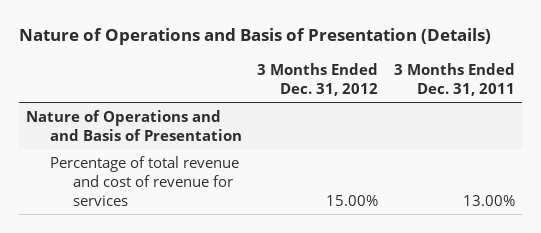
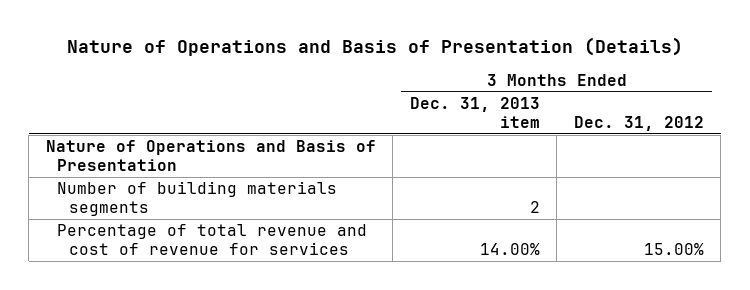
- | 3 Months Ended Dec. 31, 2012 | 3 Months Ended Dec. 31, 2011
+ | 3 Months Ended Dec. 31, 2013 item | 3 Months Ended Dec. 31, 2012
- Nature of Operations and and Basis of Presentation
+ Nature of Operations and Basis of Presentation
+ Number of building materials segments | 2 |

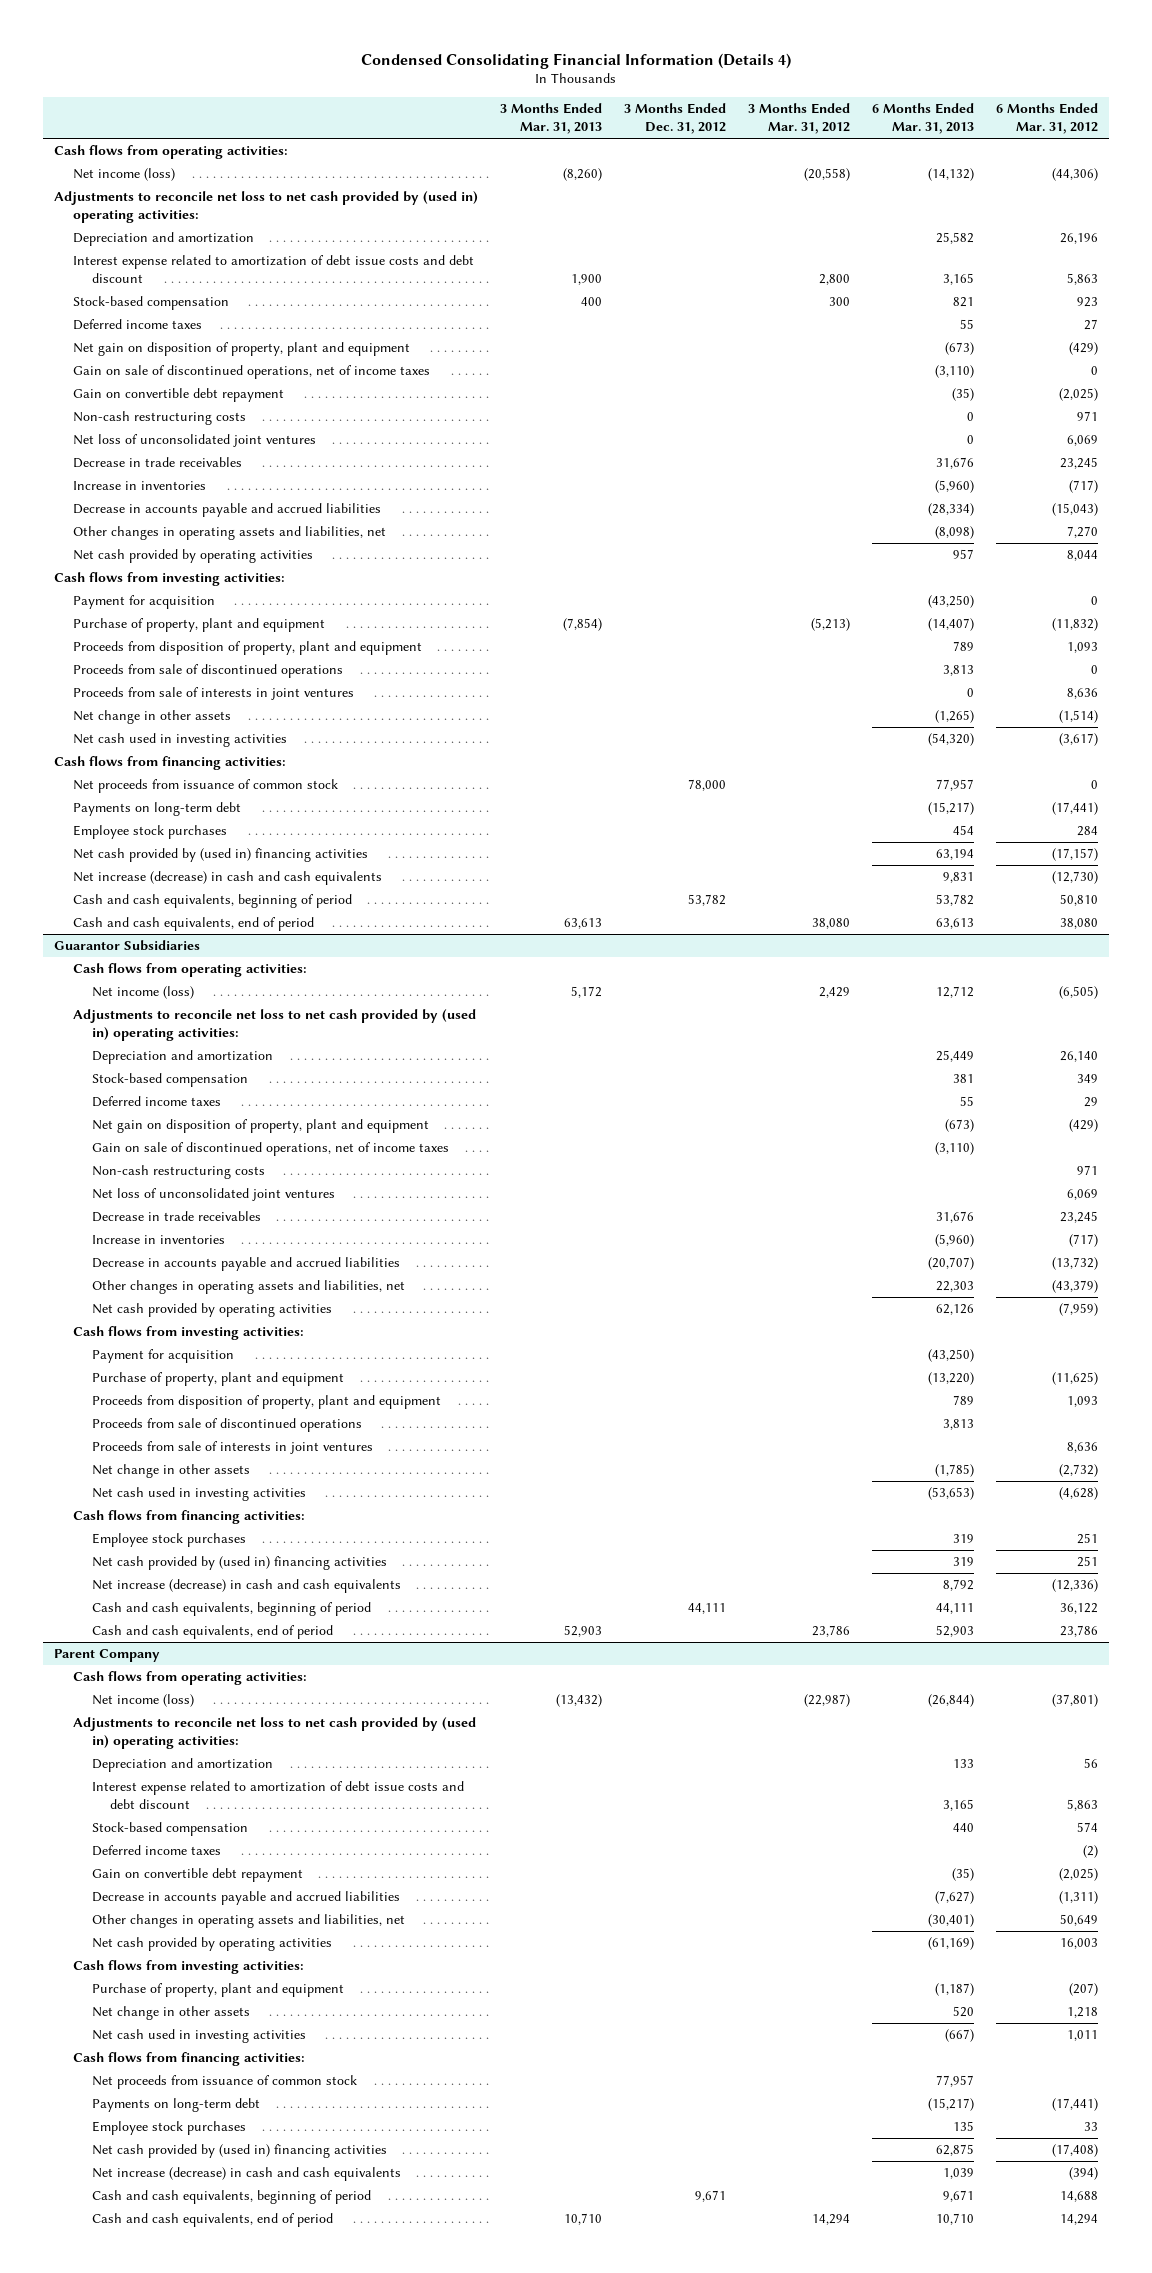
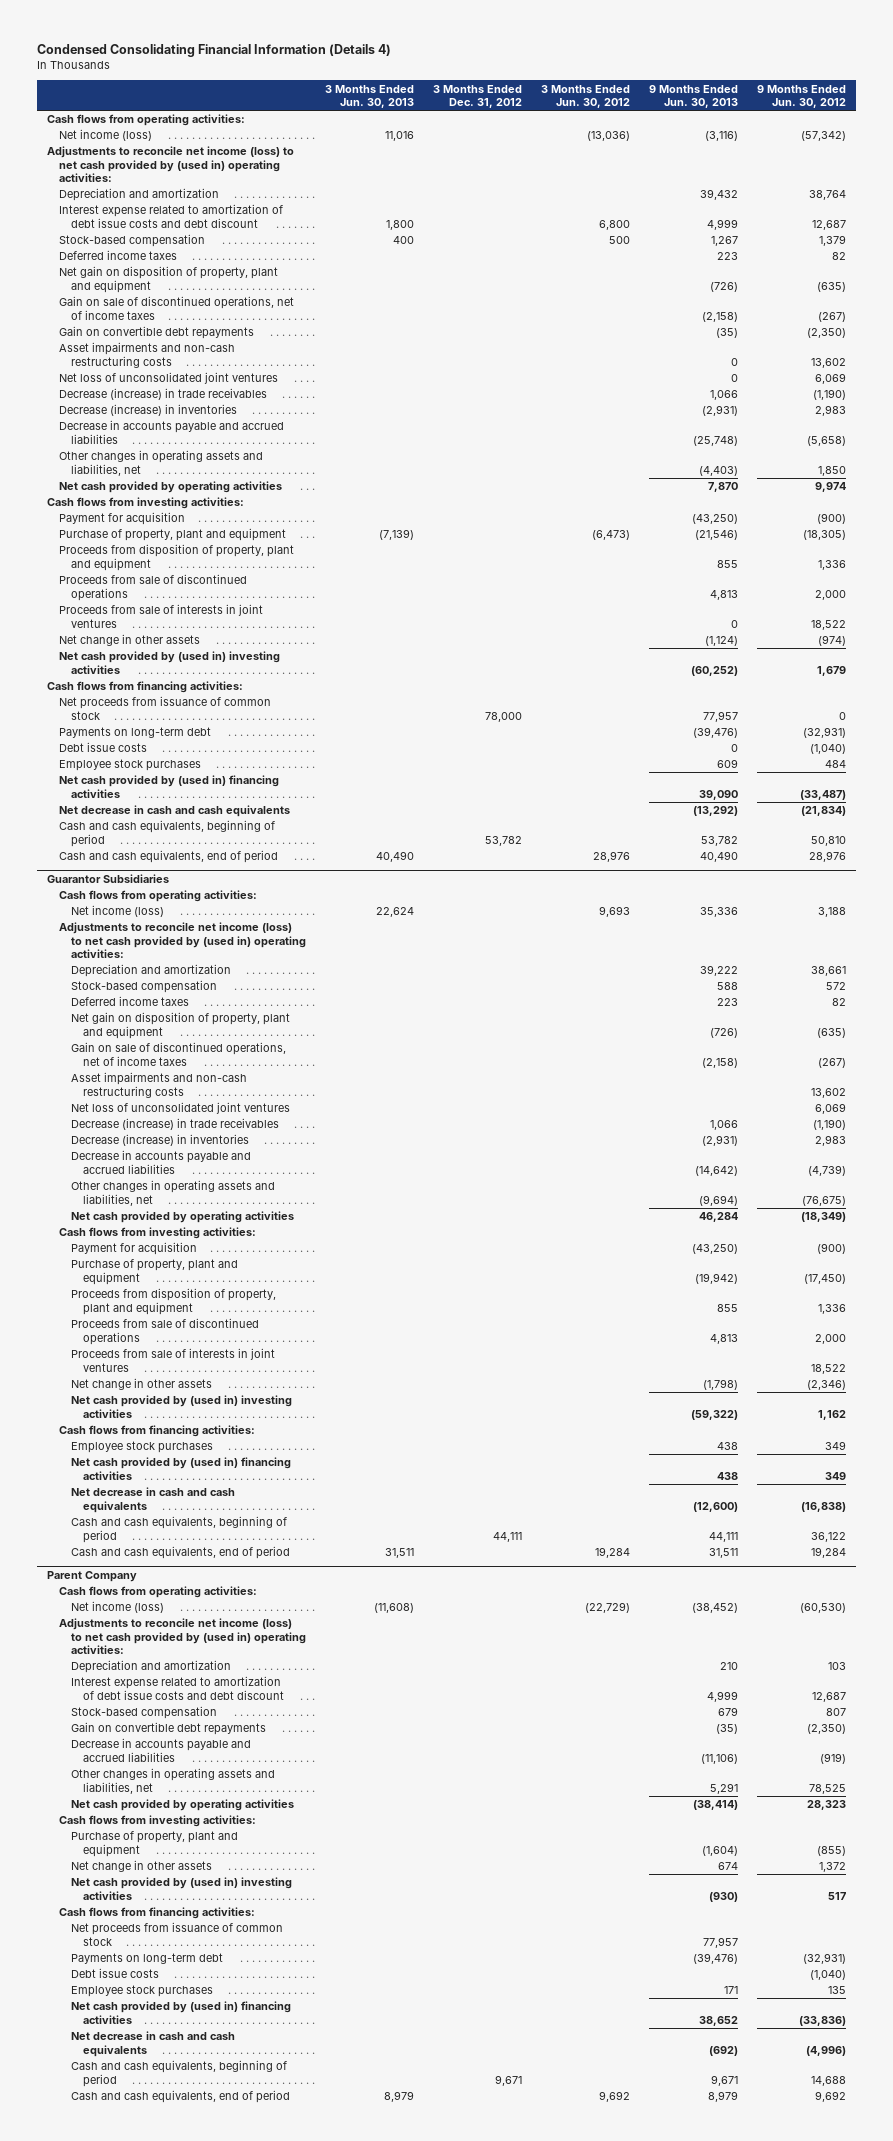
- | 3 Months Ended Mar. 31, 2013 | 3 Months Ended Dec. 31, 2012 | 3 Months Ended Mar. 31, 2012 | 6 Months Ended Mar. 31, 2013 | 6 Months Ended Mar. 31, 2012
+ | 3 Months Ended Jun. 30, 2013 | 3 Months Ended Dec. 31, 2012 | 3 Months Ended Jun. 30, 2012 | 9 Months Ended Jun. 30, 2013 | 9 Months Ended Jun. 30, 2012
- Adjustments to reconcile net loss to net cash provided by (used in) operating activities:
+ Adjustments to reconcile net income (loss) to net cash provided by (used in) operating activities:
- Gain on convertible debt repayment | | | | (35) | (2,025)
- Non-cash restructuring costs | | | | 0 | 971
+ Gain on convertible debt repayments | | | | (35) | (2,350)
+ Asset impairments and non-cash restructuring costs | | | | 0 | 13,602
- Decrease in trade receivables | | | | 31,676 | 23,245
- Increase in inventories | | | | (5,960) | (717)
+ Decrease (increase) in trade receivables | | | | 1,066 | (1,190)
+ Decrease (increase) in inventories | | | | (2,931) | 2,983
- Net cash used in investing activities | | | | (54,320) | (3,617)
+ Net cash provided by (used in) investing activities | | | | (60,252) | 1,679
+ Debt issue costs | | | | 0 | (1,040)
- Net increase (decrease) in cash and cash equivalents | | | | 9,831 | (12,730)
+ Net decrease in cash and cash equivalents | | | | (13,292) | (21,834)
@ Guarantor Subsidiaries
- Adjustments to reconcile net loss to net cash provided by (used in) operating activities:
+ Adjustments to reconcile net income (loss) to net cash provided by (used in) operating activities:
- Non-cash restructuring costs | | | | | 971
+ Asset impairments and non-cash restructuring costs | | | | | 13,602
- Decrease in trade receivables | | | | 31,676 | 23,245
- Increase in inventories | | | | (5,960) | (717)
+ Decrease (increase) in trade receivables | | | | 1,066 | (1,190)
+ Decrease (increase) in inventories | | | | (2,931) | 2,983
- Net cash used in investing activities | | | | (53,653) | (4,628)
+ Net cash provided by (used in) investing activities | | | | (59,322) | 1,162
- Net increase (decrease) in cash and cash equivalents | | | | 8,792 | (12,336)
+ Net decrease in cash and cash equivalents | | | | (12,600) | (16,838)
@ Parent Company
- Adjustments to reconcile net loss to net cash provided by (used in) operating activities:
+ Adjustments to reconcile net income (loss) to net cash provided by (used in) operating activities:
- Deferred income taxes | | | | | (2)
- Gain on convertible debt repayment | | | | (35) | (2,025)
+ Gain on convertible debt repayments | | | | (35) | (2,350)
- Net cash used in investing activities | | | | (667) | 1,011
+ Net cash provided by (used in) investing activities | | | | (930) | 517
+ Debt issue costs | | | | | (1,040)
- Net increase (decrease) in cash and cash equivalents | | | | 1,039 | (394)
+ Net decrease in cash and cash equivalents | | | | (692) | (4,996)

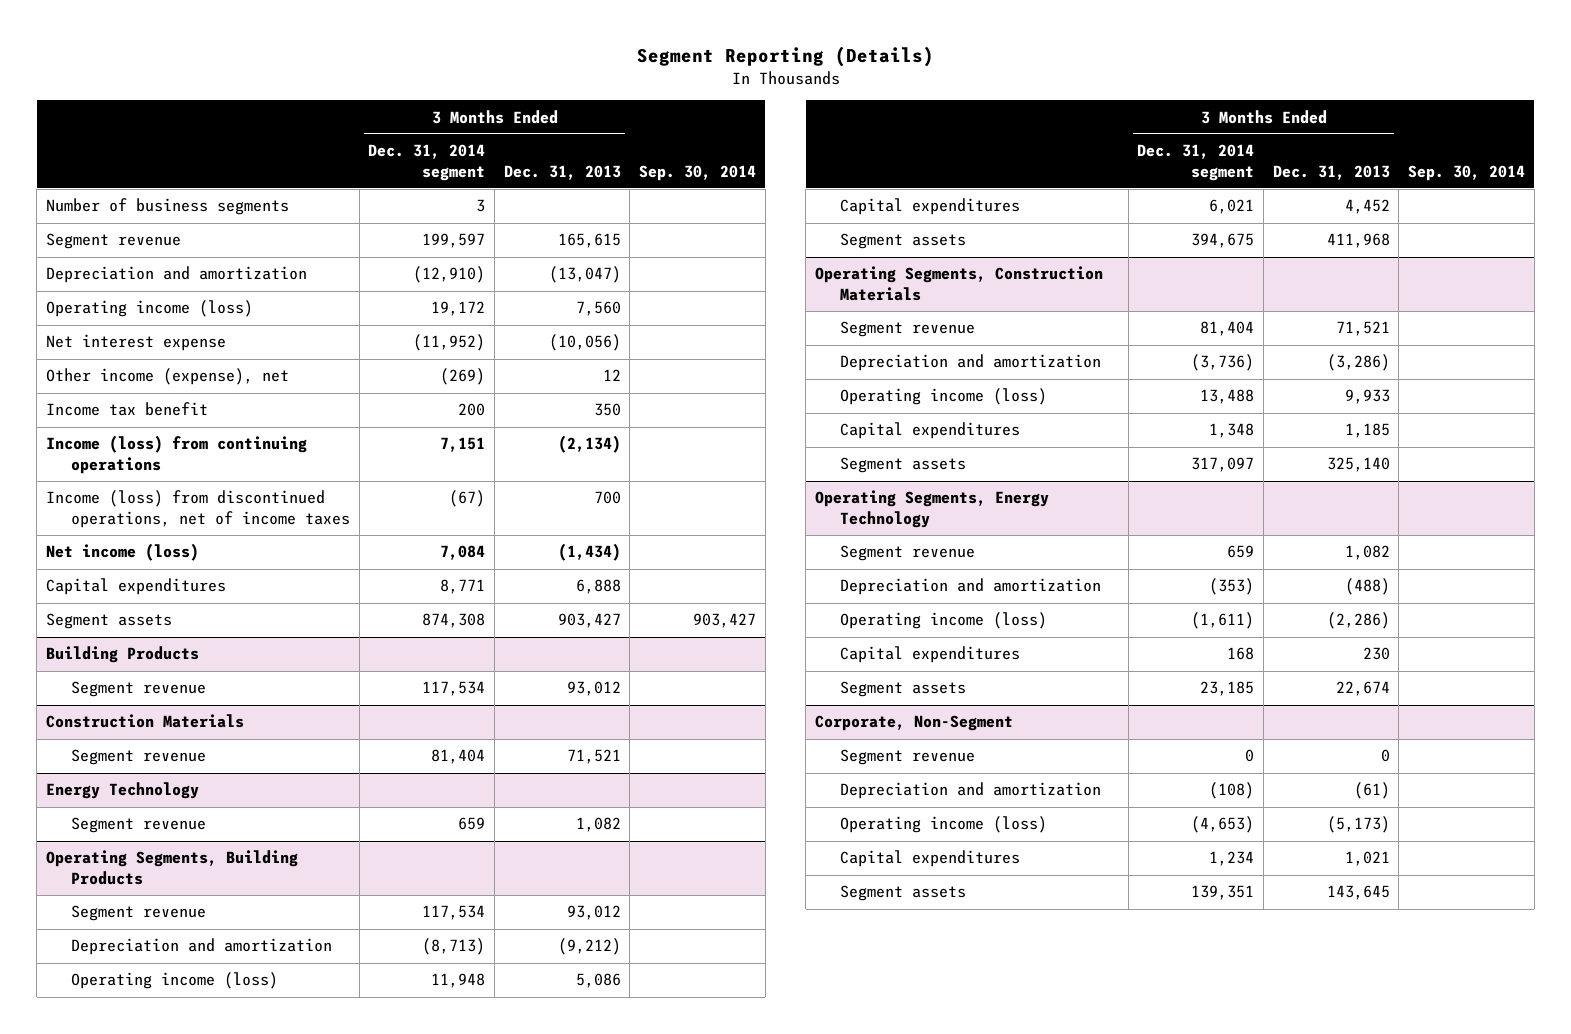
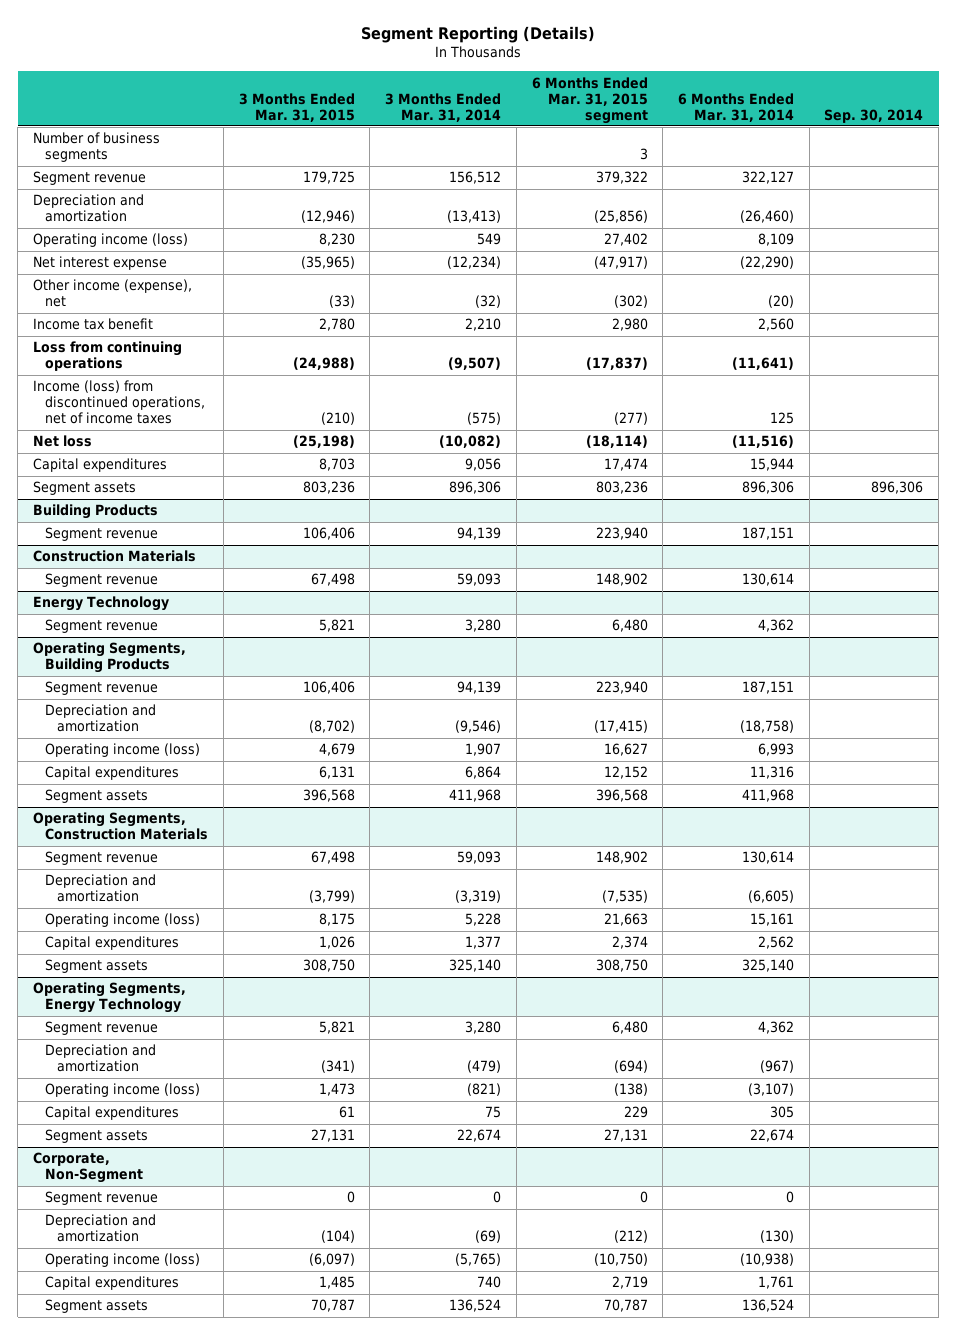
- | 3 Months Ended Dec. 31, 2014 segment | 3 Months Ended Dec. 31, 2013 | Sep. 30, 2014
+ | 3 Months Ended Mar. 31, 2015 | 3 Months Ended Mar. 31, 2014 | 6 Months Ended Mar. 31, 2015 segment | 6 Months Ended Mar. 31, 2014 | Sep. 30, 2014
- Income (loss) from continuing operations | 7,151 | (2,134) |
+ Loss from continuing operations | (24,988) | (9,507) | (17,837) | (11,641) |
- Net income (loss) | 7,084 | (1,434) |
+ Net loss | (25,198) | (10,082) | (18,114) | (11,516) |
- Segment assets | 874,308 | 903,427 | 903,427
+ Segment assets | 803,236 | 896,306 | 803,236 | 896,306 | 896,306

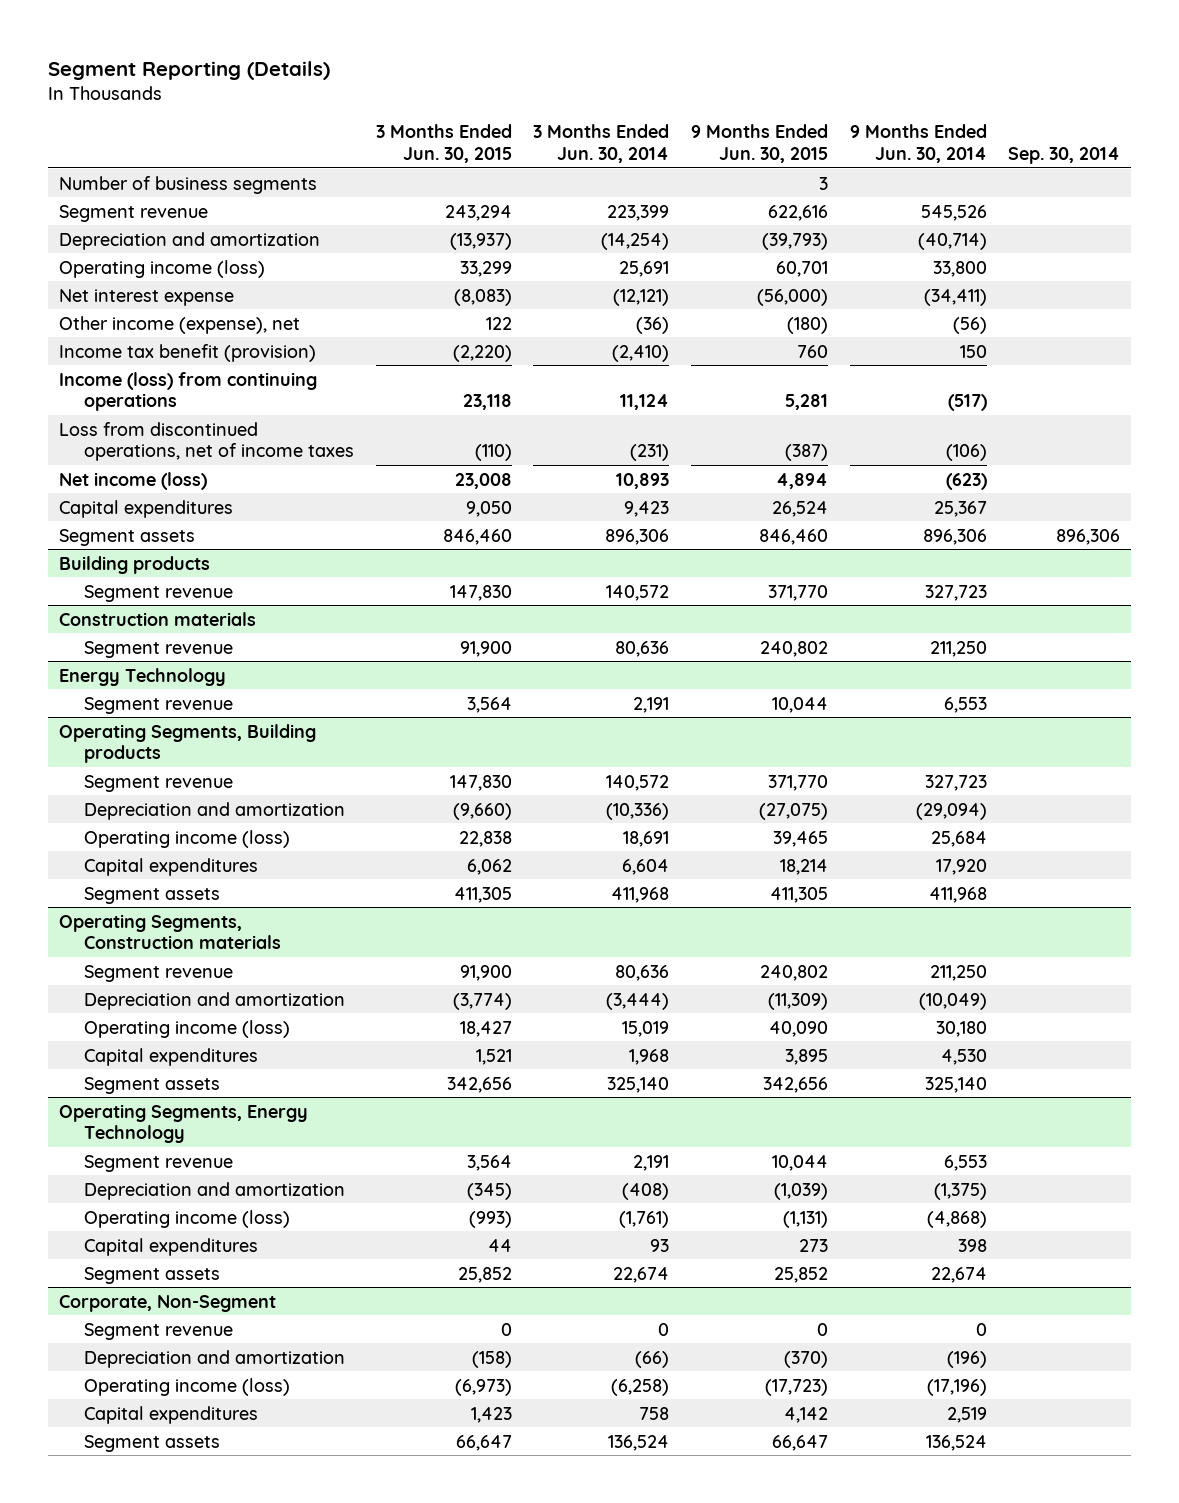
- | 3 Months Ended Mar. 31, 2015 | 3 Months Ended Mar. 31, 2014 | 6 Months Ended Mar. 31, 2015 segment | 6 Months Ended Mar. 31, 2014 | Sep. 30, 2014
+ | 3 Months Ended Jun. 30, 2015 | 3 Months Ended Jun. 30, 2014 | 9 Months Ended Jun. 30, 2015 | 9 Months Ended Jun. 30, 2014 | Sep. 30, 2014
- Income tax benefit | 2,780 | 2,210 | 2,980 | 2,560 |
- Loss from continuing operations | (24,988) | (9,507) | (17,837) | (11,641) |
- Income (loss) from discontinued operations, net of income taxes | (210) | (575) | (277) | 125 |
- Net loss | (25,198) | (10,082) | (18,114) | (11,516) |
+ Income tax benefit (provision) | (2,220) | (2,410) | 760 | 150 |
+ Income (loss) from continuing operations | 23,118 | 11,124 | 5,281 | (517) |
+ Loss from discontinued operations, net of income taxes | (110) | (231) | (387) | (106) |
+ Net income (loss) | 23,008 | 10,893 | 4,894 | (623) |
- Building Products
+ Building products
- Construction Materials
+ Construction materials
- Operating Segments, Building Products
+ Operating Segments, Building products
- Operating Segments, Construction Materials
+ Operating Segments, Construction materials

